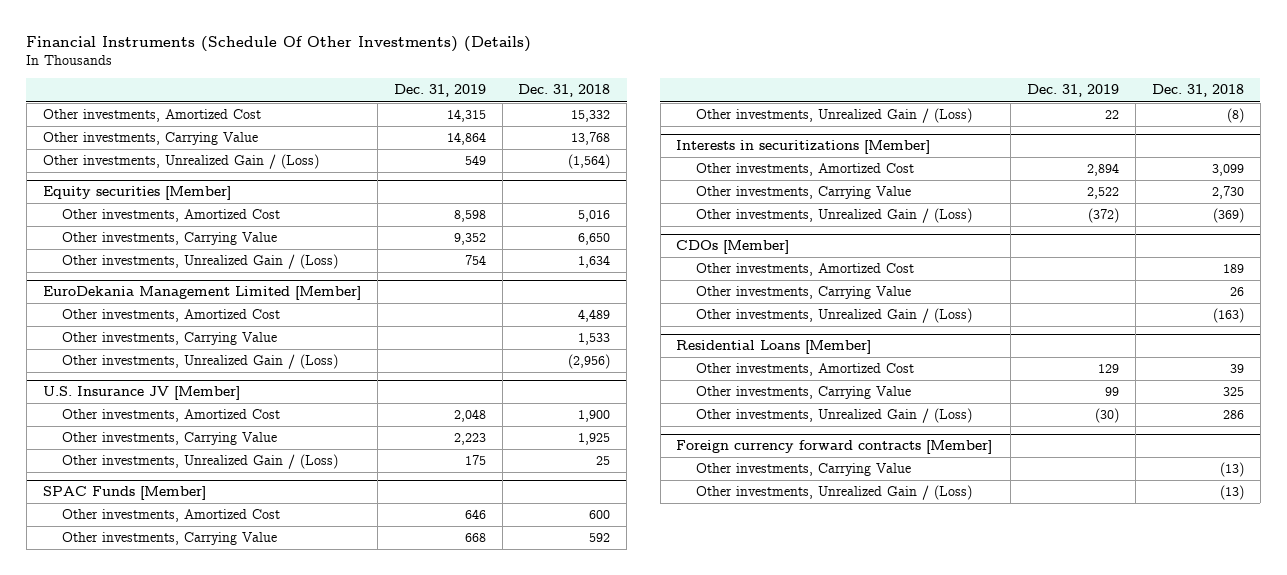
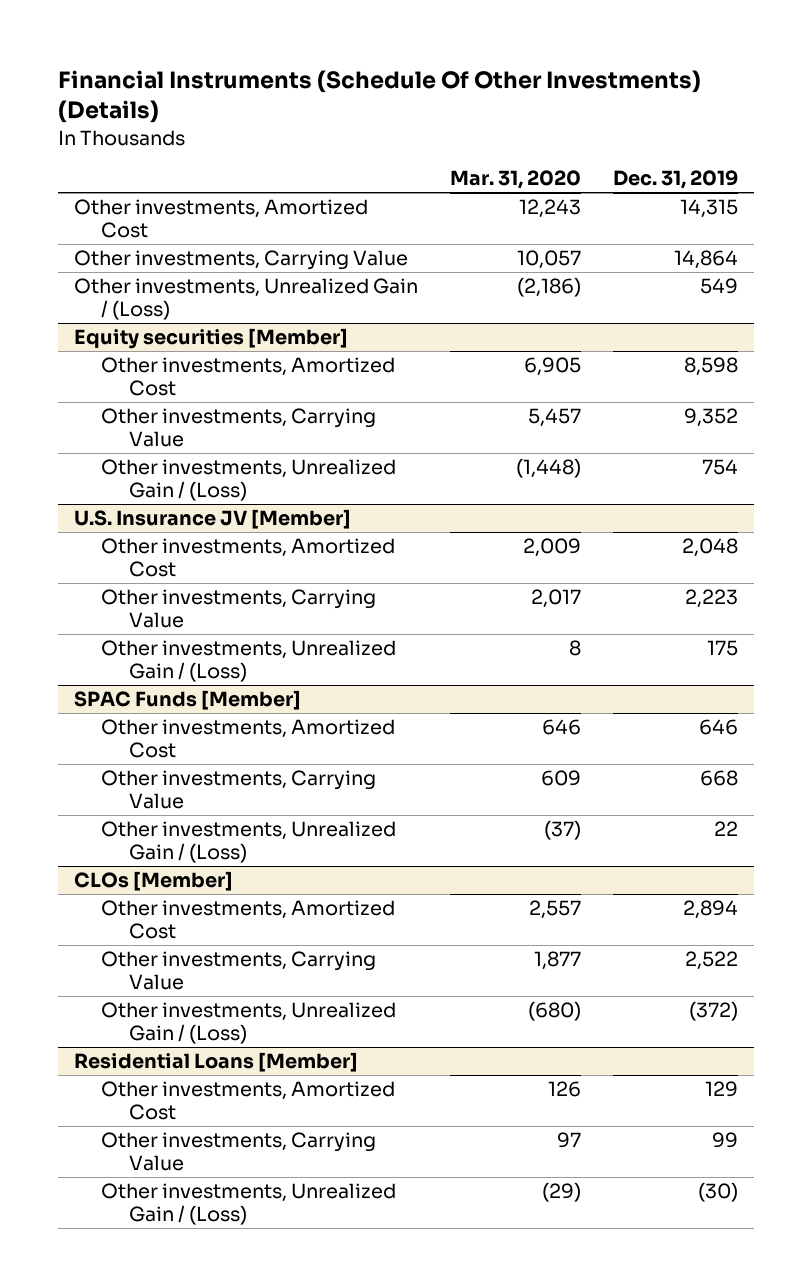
- | Dec. 31, 2019 | Dec. 31, 2018
+ | Mar. 31, 2020 | Dec. 31, 2019
- EuroDekania Management Limited [Member]
- Other investments, Amortized Cost | | 4,489
- Other investments, Carrying Value | | 1,533
- Other investments, Unrealized Gain / (Loss) | | (2,956)
- Interests in securitizations [Member]
+ CLOs [Member]
- CDOs [Member]
- Other investments, Amortized Cost | | 189
- Other investments, Carrying Value | | 26
- Other investments, Unrealized Gain / (Loss) | | (163)
- Foreign currency forward contracts [Member]
- Other investments, Carrying Value | | (13)
- Other investments, Unrealized Gain / (Loss) | | (13)

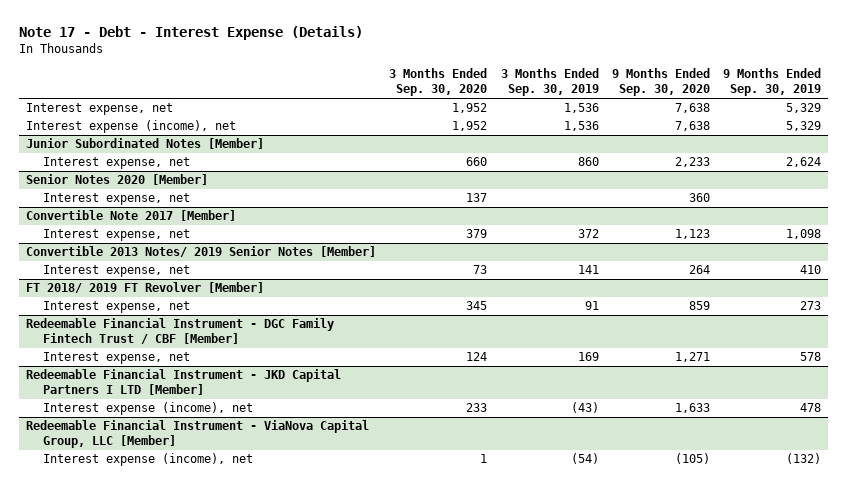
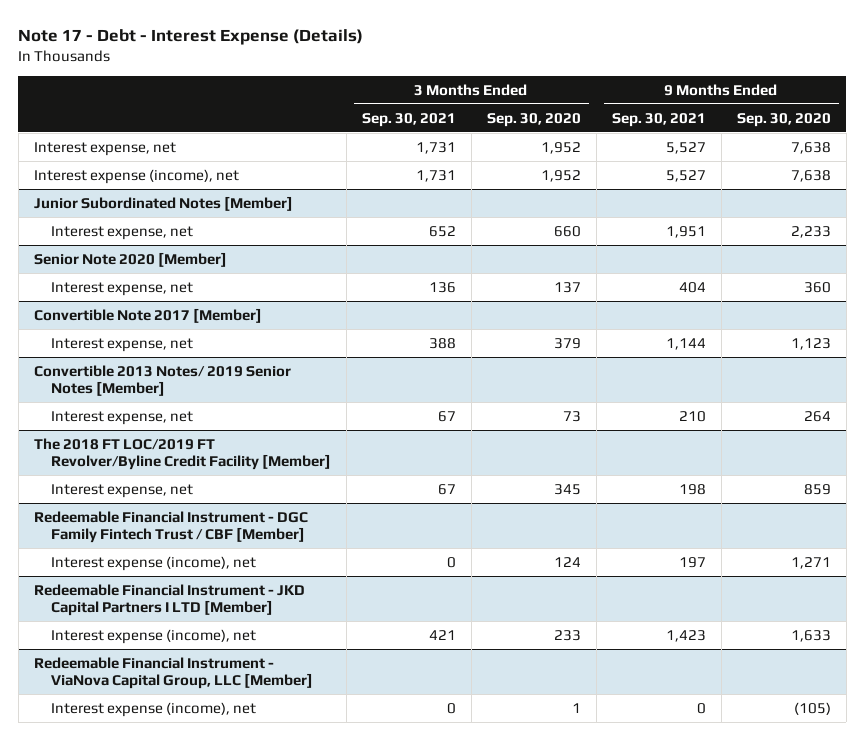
- | 3 Months Ended Sep. 30, 2020 | 3 Months Ended Sep. 30, 2019 | 9 Months Ended Sep. 30, 2020 | 9 Months Ended Sep. 30, 2019
+ | 3 Months Ended Sep. 30, 2021 | 3 Months Ended Sep. 30, 2020 | 9 Months Ended Sep. 30, 2021 | 9 Months Ended Sep. 30, 2020
- Senior Notes 2020 [Member]
+ Senior Note 2020 [Member]
- FT 2018/ 2019 FT Revolver [Member]
+ The 2018 FT LOC/2019 FT Revolver/Byline Credit Facility [Member]
@ Redeemable Financial Instrument - DGC Family Fintech Trust / CBF [Member]
- Interest expense, net | 124 | 169 | 1,271 | 578
+ Interest expense (income), net | 0 | 124 | 197 | 1,271

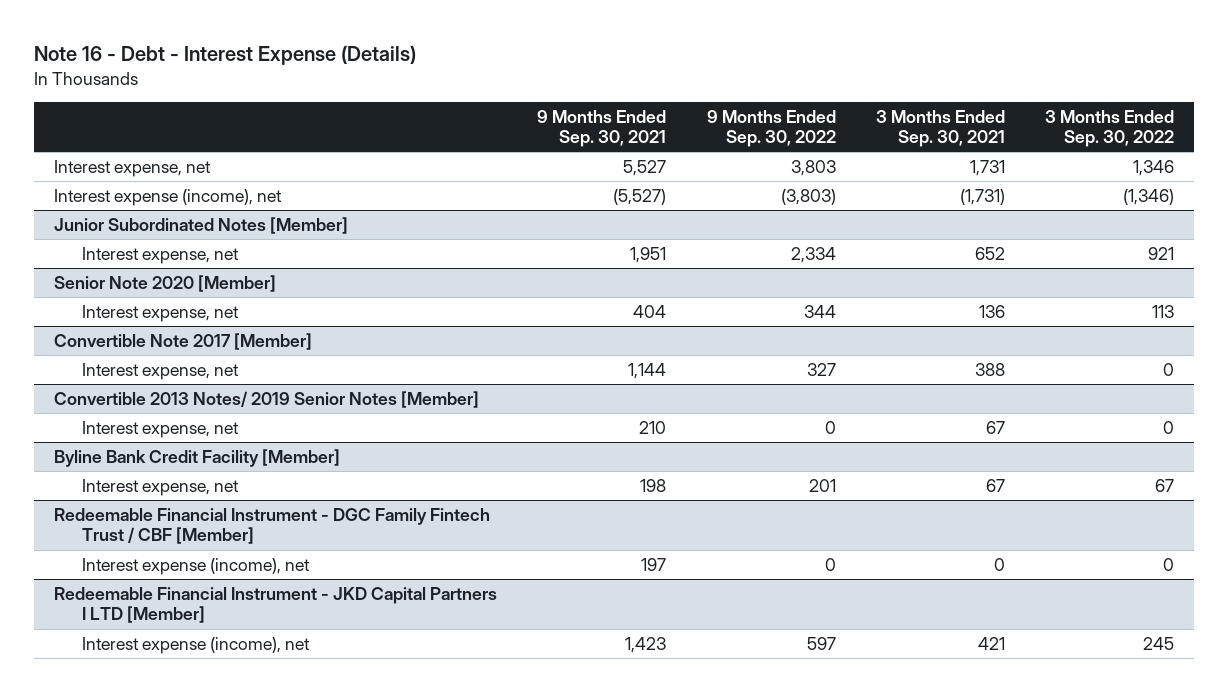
- Note 17 - Debt - Interest Expense (Details)
+ Note 16 - Debt - Interest Expense (Details)
- | 3 Months Ended Sep. 30, 2021 | 3 Months Ended Sep. 30, 2020 | 9 Months Ended Sep. 30, 2021 | 9 Months Ended Sep. 30, 2020
+ | 9 Months Ended Sep. 30, 2021 | 9 Months Ended Sep. 30, 2022 | 3 Months Ended Sep. 30, 2021 | 3 Months Ended Sep. 30, 2022
- Interest expense (income), net | 1,731 | 1,952 | 5,527 | 7,638
+ Interest expense (income), net | (5,527) | (3,803) | (1,731) | (1,346)
- The 2018 FT LOC/2019 FT Revolver/Byline Credit Facility [Member]
+ Byline Bank Credit Facility [Member]
- Redeemable Financial Instrument - ViaNova Capital Group, LLC [Member]
- Interest expense (income), net | 0 | 1 | 0 | (105)

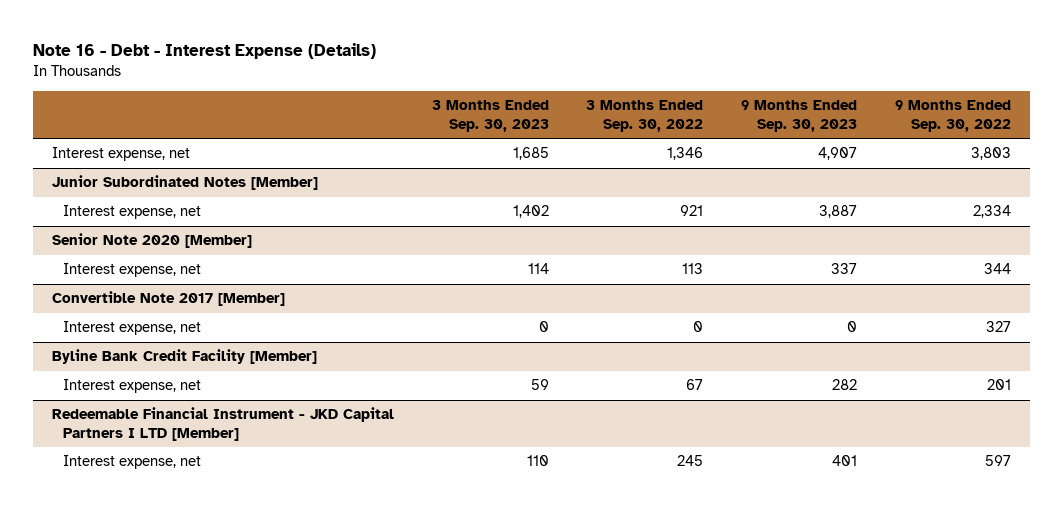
- | 9 Months Ended Sep. 30, 2021 | 9 Months Ended Sep. 30, 2022 | 3 Months Ended Sep. 30, 2021 | 3 Months Ended Sep. 30, 2022
+ | 3 Months Ended Sep. 30, 2023 | 3 Months Ended Sep. 30, 2022 | 9 Months Ended Sep. 30, 2023 | 9 Months Ended Sep. 30, 2022
- Interest expense (income), net | (5,527) | (3,803) | (1,731) | (1,346)
- Convertible 2013 Notes/ 2019 Senior Notes [Member]
- Interest expense, net | 210 | 0 | 67 | 0
- Redeemable Financial Instrument - DGC Family Fintech Trust / CBF [Member]
- Interest expense (income), net | 197 | 0 | 0 | 0
@ Redeemable Financial Instrument - JKD Capital Partners I LTD [Member]
- Interest expense (income), net | 1,423 | 597 | 421 | 245
+ Interest expense, net | 110 | 245 | 401 | 597

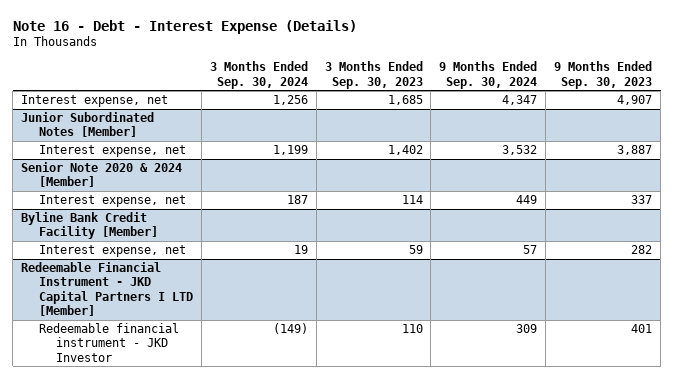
- | 3 Months Ended Sep. 30, 2023 | 3 Months Ended Sep. 30, 2022 | 9 Months Ended Sep. 30, 2023 | 9 Months Ended Sep. 30, 2022
+ | 3 Months Ended Sep. 30, 2024 | 3 Months Ended Sep. 30, 2023 | 9 Months Ended Sep. 30, 2024 | 9 Months Ended Sep. 30, 2023
- Senior Note 2020 [Member]
+ Senior Note 2020 & 2024 [Member]
- Convertible Note 2017 [Member]
- Interest expense, net | 0 | 0 | 0 | 327
@ Redeemable Financial Instrument - JKD Capital Partners I LTD [Member]
- Interest expense, net | 110 | 245 | 401 | 597
+ Redeemable financial instrument - JKD Investor | (149) | 110 | 309 | 401

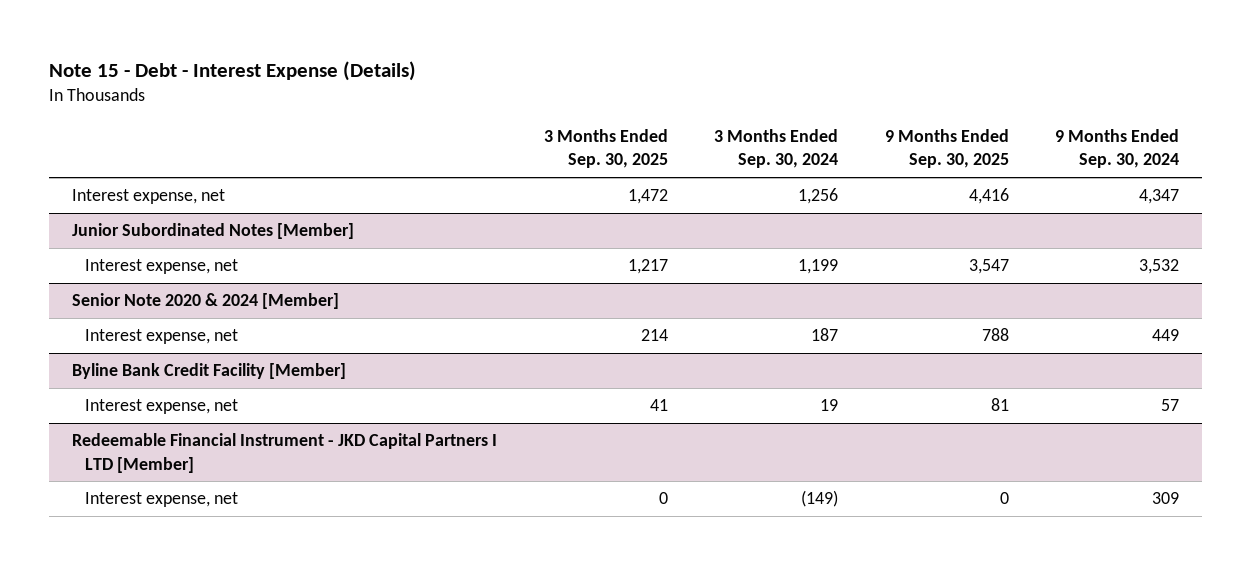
- Note 16 - Debt - Interest Expense (Details)
+ Note 15 - Debt - Interest Expense (Details)
- | 3 Months Ended Sep. 30, 2024 | 3 Months Ended Sep. 30, 2023 | 9 Months Ended Sep. 30, 2024 | 9 Months Ended Sep. 30, 2023
+ | 3 Months Ended Sep. 30, 2025 | 3 Months Ended Sep. 30, 2024 | 9 Months Ended Sep. 30, 2025 | 9 Months Ended Sep. 30, 2024
@ Redeemable Financial Instrument - JKD Capital Partners I LTD [Member]
- Redeemable financial instrument - JKD Investor | (149) | 110 | 309 | 401
+ Interest expense, net | 0 | (149) | 0 | 309

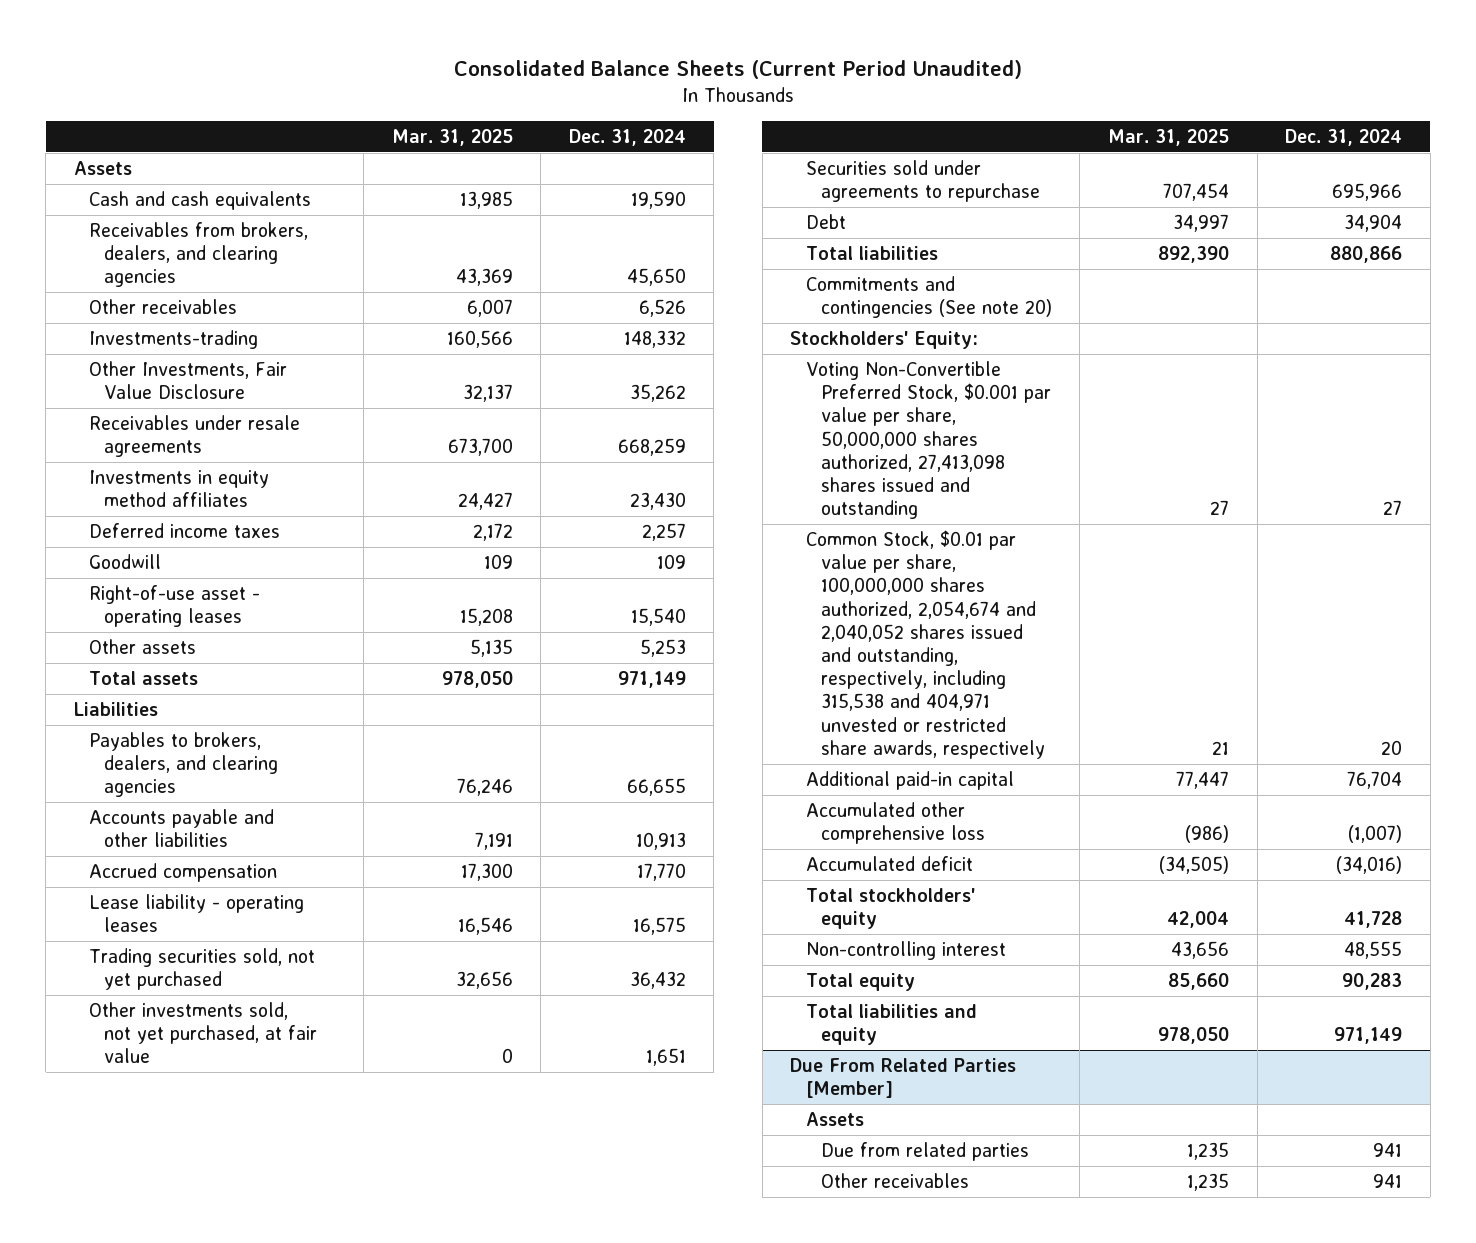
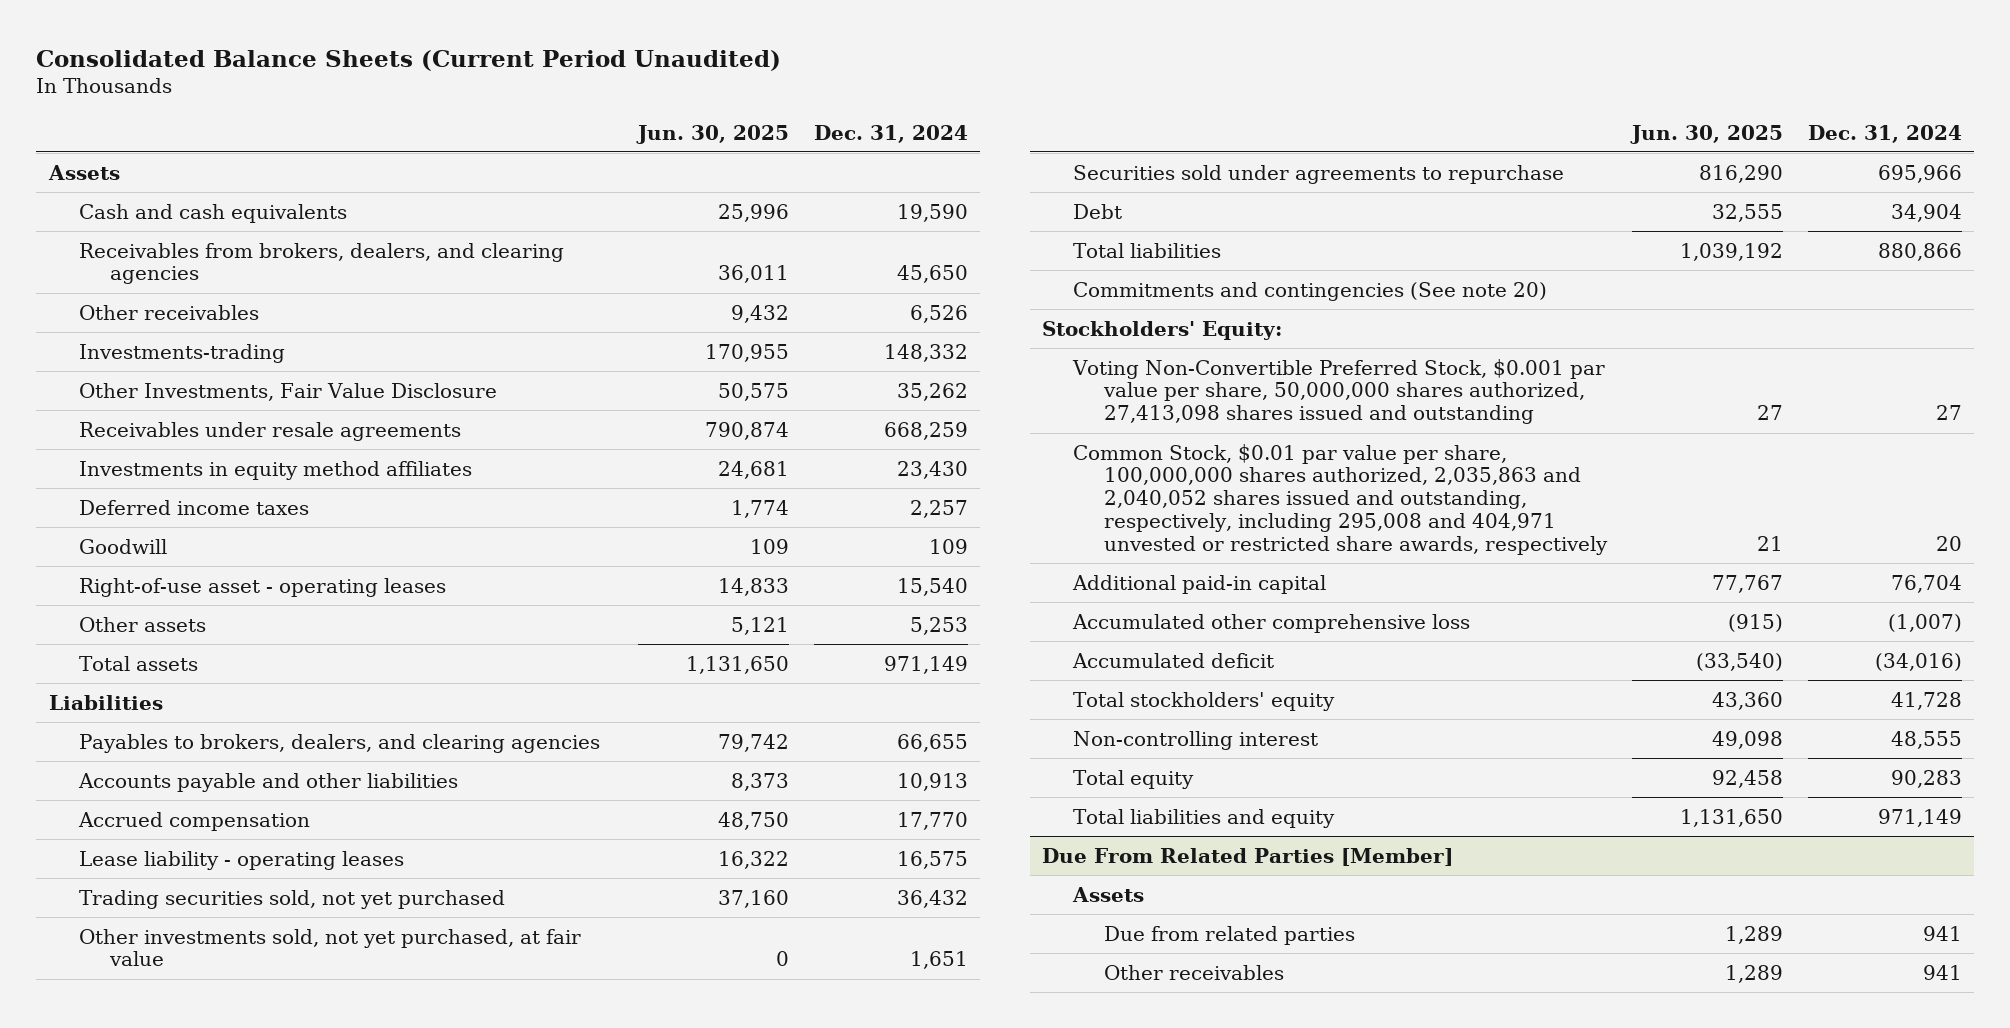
- | Mar. 31, 2025 | Dec. 31, 2024
+ | Jun. 30, 2025 | Dec. 31, 2024
- Common Stock, $0.01 par value per share, 100,000,000 shares authorized, 2,054,674 and 2,040,052 shares issued and outstanding, respectively, including 315,538 and 404,971 unvested or restricted share awards, respectively | 21 | 20
+ Common Stock, $0.01 par value per share, 100,000,000 shares authorized, 2,035,863 and 2,040,052 shares issued and outstanding, respectively, including 295,008 and 404,971 unvested or restricted share awards, respectively | 21 | 20

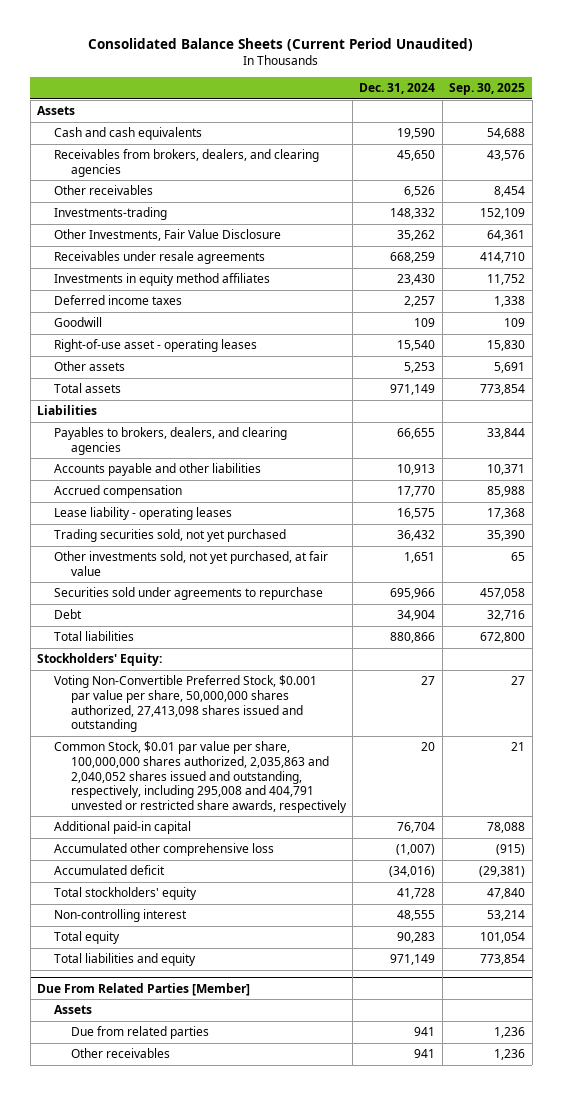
- | Jun. 30, 2025 | Dec. 31, 2024
+ | Dec. 31, 2024 | Sep. 30, 2025
- Commitments and contingencies (See note 20)
- Common Stock, $0.01 par value per share, 100,000,000 shares authorized, 2,035,863 and 2,040,052 shares issued and outstanding, respectively, including 295,008 and 404,971 unvested or restricted share awards, respectively | 21 | 20
+ Common Stock, $0.01 par value per share, 100,000,000 shares authorized, 2,035,863 and 2,040,052 shares issued and outstanding, respectively, including 295,008 and 404,791 unvested or restricted share awards, respectively | 20 | 21

